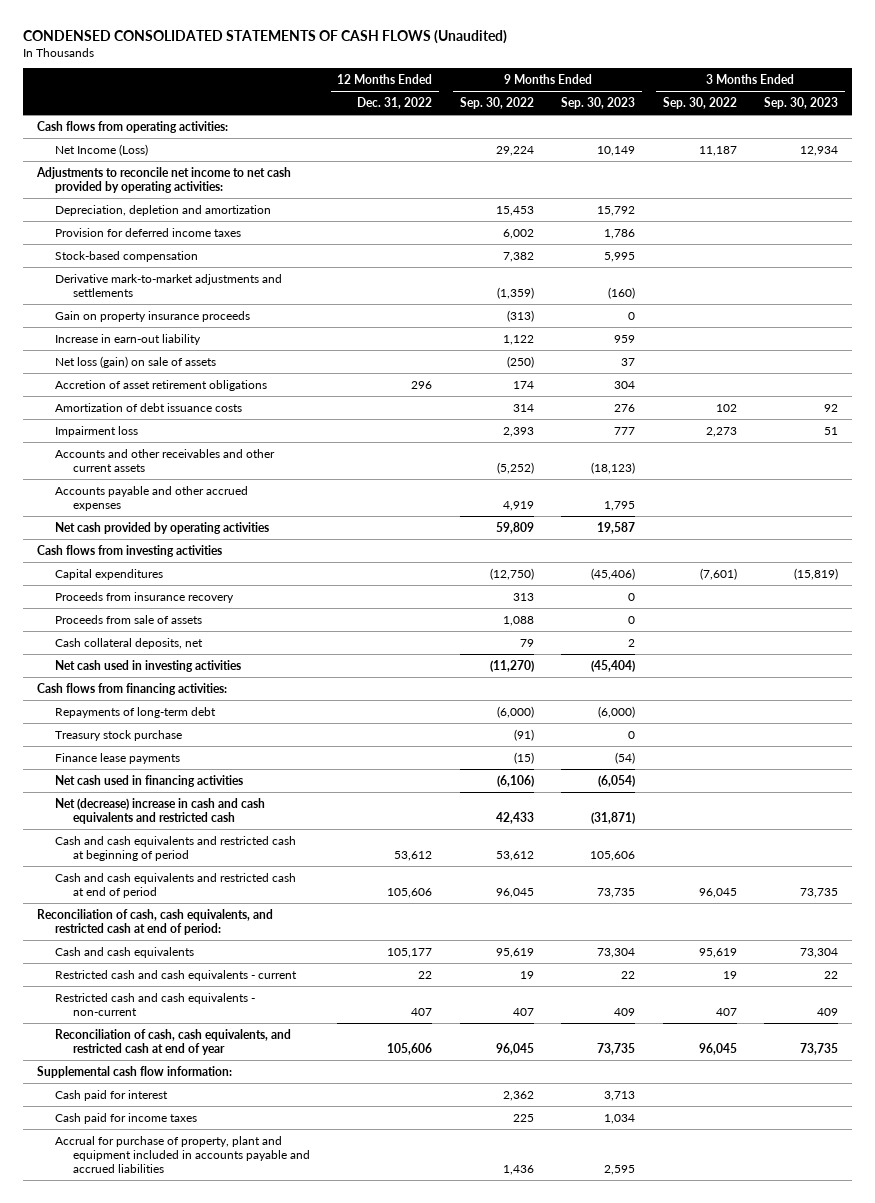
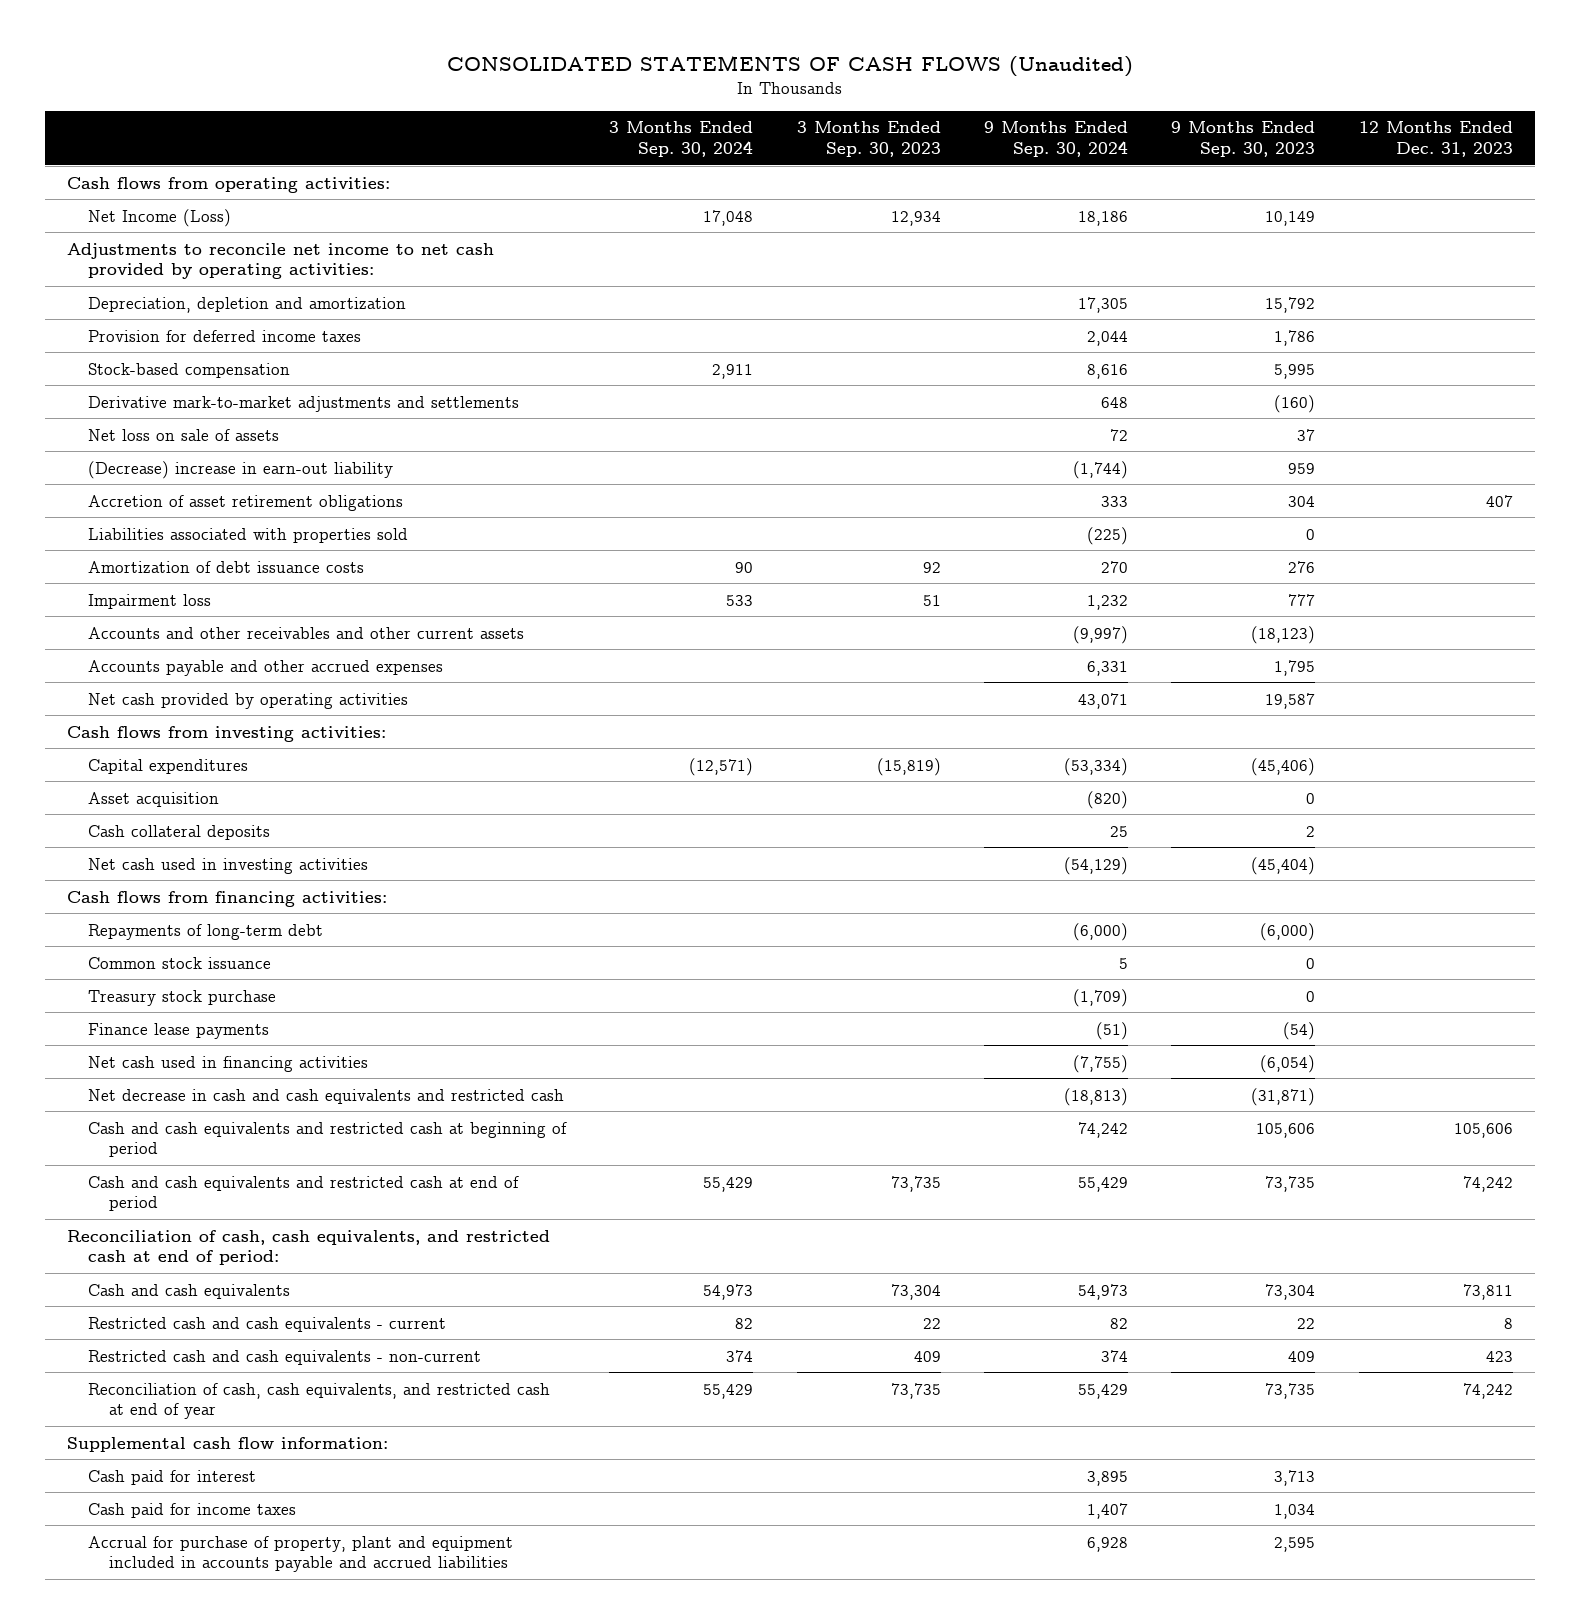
- CONDENSED CONSOLIDATED STATEMENTS OF CASH FLOWS (Unaudited)
+ CONSOLIDATED STATEMENTS OF CASH FLOWS (Unaudited)
- | 12 Months Ended Dec. 31, 2022 | 9 Months Ended Sep. 30, 2022 | 9 Months Ended Sep. 30, 2023 | 3 Months Ended Sep. 30, 2022 | 3 Months Ended Sep. 30, 2023
+ | 3 Months Ended Sep. 30, 2024 | 3 Months Ended Sep. 30, 2023 | 9 Months Ended Sep. 30, 2024 | 9 Months Ended Sep. 30, 2023 | 12 Months Ended Dec. 31, 2023
- Gain on property insurance proceeds | | (313) | 0 | |
- Increase in earn-out liability | | 1,122 | 959 | |
- Net loss (gain) on sale of assets | | (250) | 37 | |
+ Net loss on sale of assets | | | 72 | 37 |
+ (Decrease) increase in earn-out liability | | | (1,744) | 959 |
+ Liabilities associated with properties sold | | | (225) | 0 |
- Cash flows from investing activities
+ Cash flows from investing activities:
- Proceeds from insurance recovery | | 313 | 0 | |
- Proceeds from sale of assets | | 1,088 | 0 | |
- Cash collateral deposits, net | | 79 | 2 | |
+ Asset acquisition | | | (820) | 0 |
+ Cash collateral deposits | | | 25 | 2 |
+ Common stock issuance | | | 5 | 0 |
- Net (decrease) increase in cash and cash equivalents and restricted cash | | 42,433 | (31,871) | |
+ Net decrease in cash and cash equivalents and restricted cash | | | (18,813) | (31,871) |

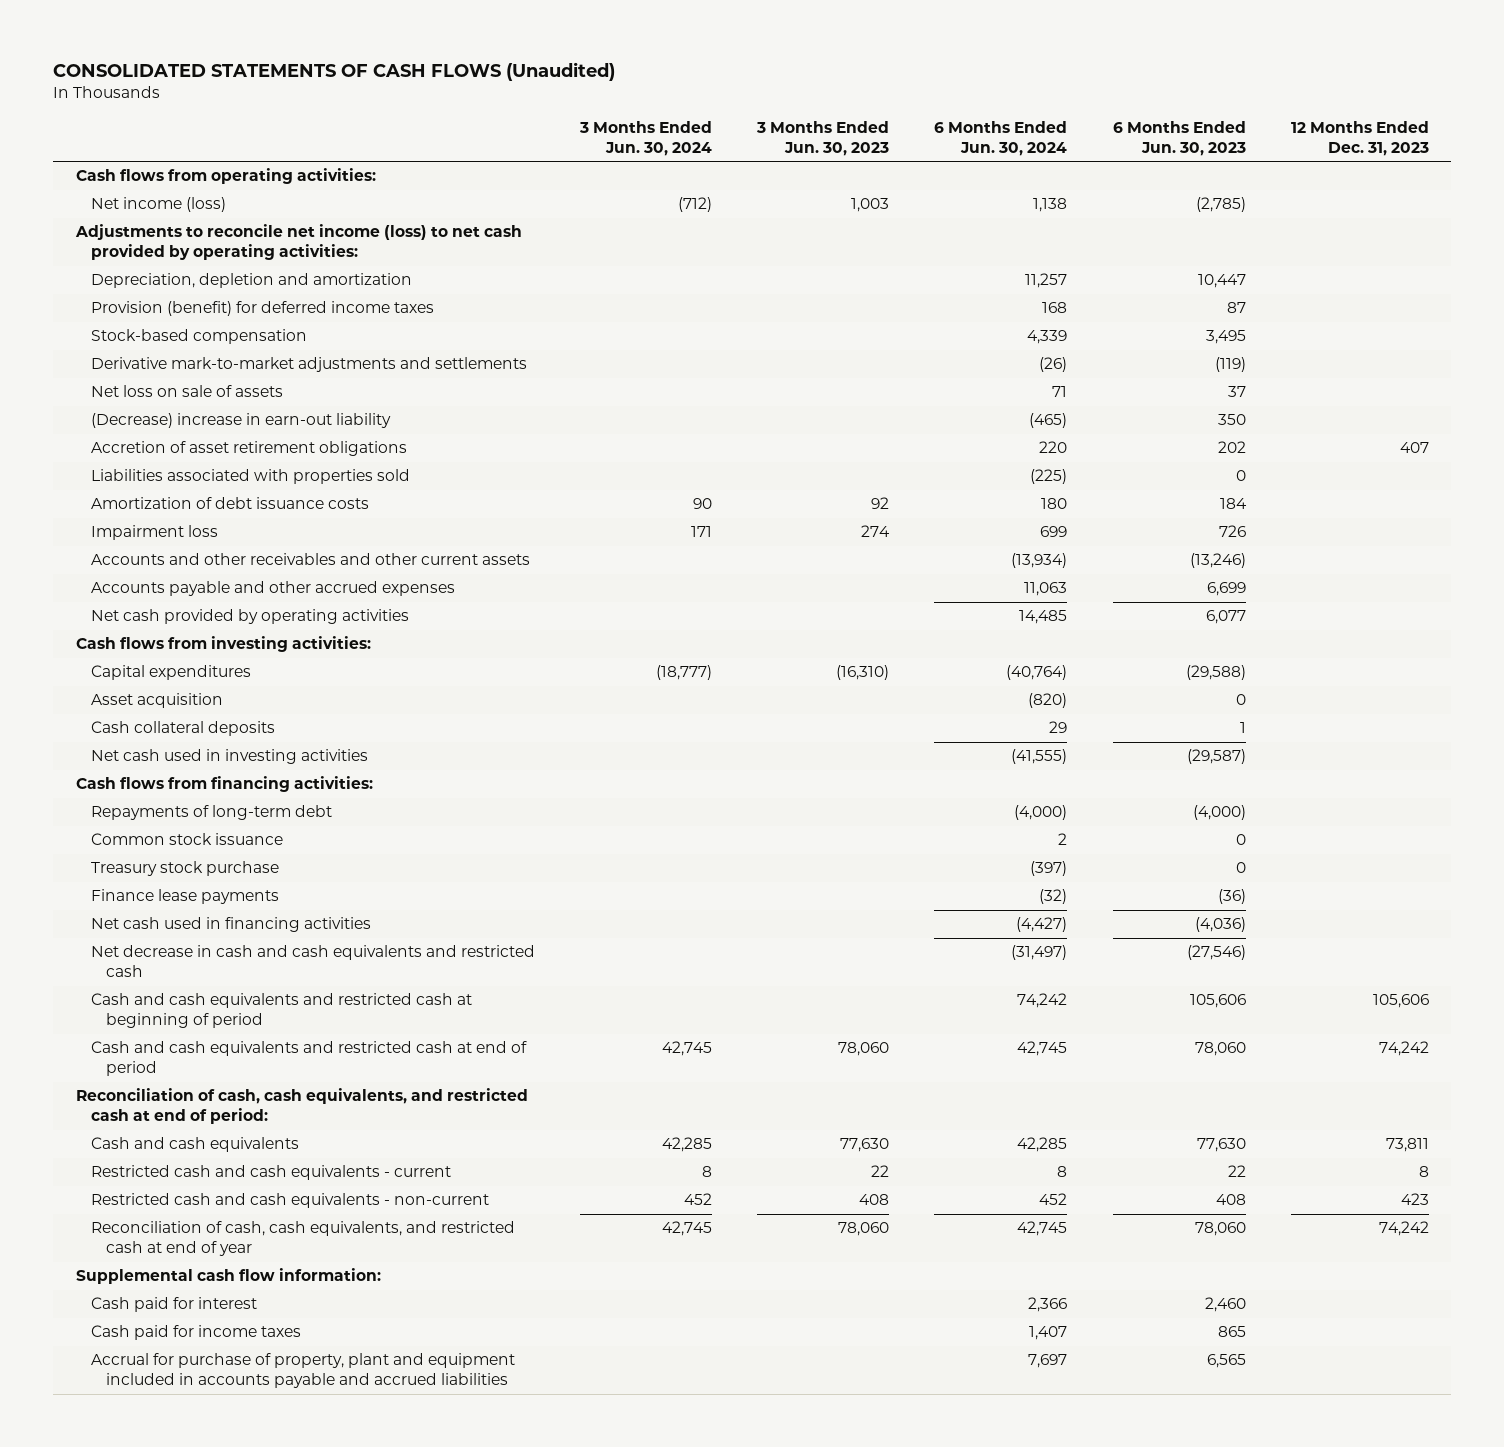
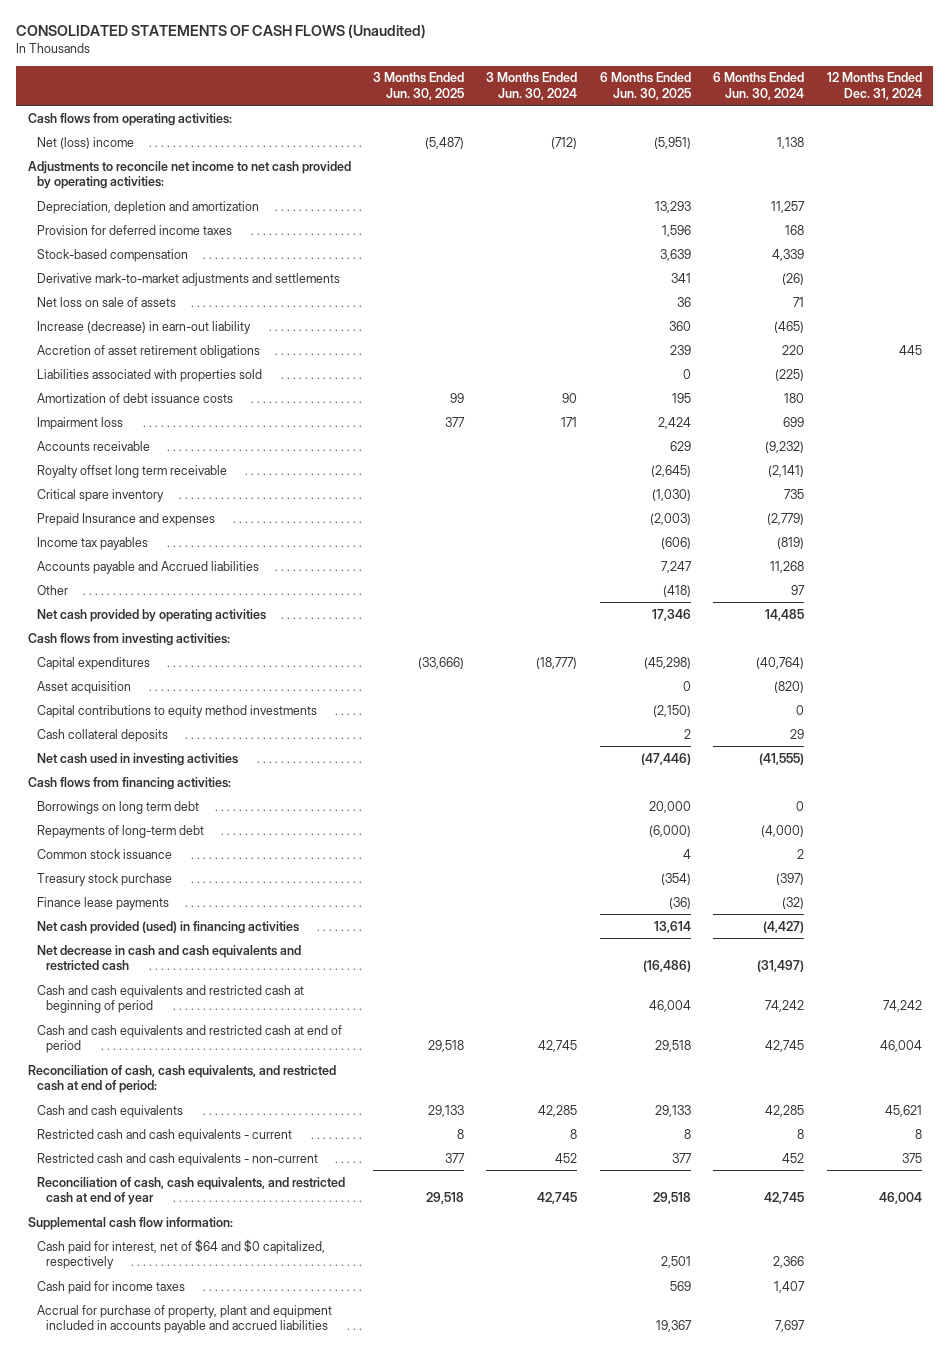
- | 3 Months Ended Jun. 30, 2024 | 3 Months Ended Jun. 30, 2023 | 6 Months Ended Jun. 30, 2024 | 6 Months Ended Jun. 30, 2023 | 12 Months Ended Dec. 31, 2023
+ | 3 Months Ended Jun. 30, 2025 | 3 Months Ended Jun. 30, 2024 | 6 Months Ended Jun. 30, 2025 | 6 Months Ended Jun. 30, 2024 | 12 Months Ended Dec. 31, 2024
- Net income (loss) | (712) | 1,003 | 1,138 | (2,785) |
- Adjustments to reconcile net income (loss) to net cash provided by operating activities:
+ Net (loss) income | (5,487) | (712) | (5,951) | 1,138 |
+ Adjustments to reconcile net income to net cash provided by operating activities:
- Provision (benefit) for deferred income taxes | | | 168 | 87 |
+ Provision for deferred income taxes | | | 1,596 | 168 |
- (Decrease) increase in earn-out liability | | | (465) | 350 |
+ Increase (decrease) in earn-out liability | | | 360 | (465) |
- Accounts and other receivables and other current assets | | | (13,934) | (13,246) |
- Accounts payable and other accrued expenses | | | 11,063 | 6,699 |
+ Accounts receivable | | | 629 | (9,232) |
+ Royalty offset long term receivable | | | (2,645) | (2,141) |
+ Critical spare inventory | | | (1,030) | 735 |
+ Prepaid Insurance and expenses | | | (2,003) | (2,779) |
+ Income tax payables | | | (606) | (819) |
+ Accounts payable and Accrued liabilities | | | 7,247 | 11,268 |
+ Other | | | (418) | 97 |
+ Capital contributions to equity method investments | | | (2,150) | 0 |
+ Borrowings on long term debt | | | 20,000 | 0 |
- Net cash used in financing activities | | | (4,427) | (4,036) |
+ Net cash provided (used) in financing activities | | | 13,614 | (4,427) |
- Cash paid for interest | | | 2,366 | 2,460 |
+ Cash paid for interest, net of $64 and $0 capitalized, respectively | | | 2,501 | 2,366 |

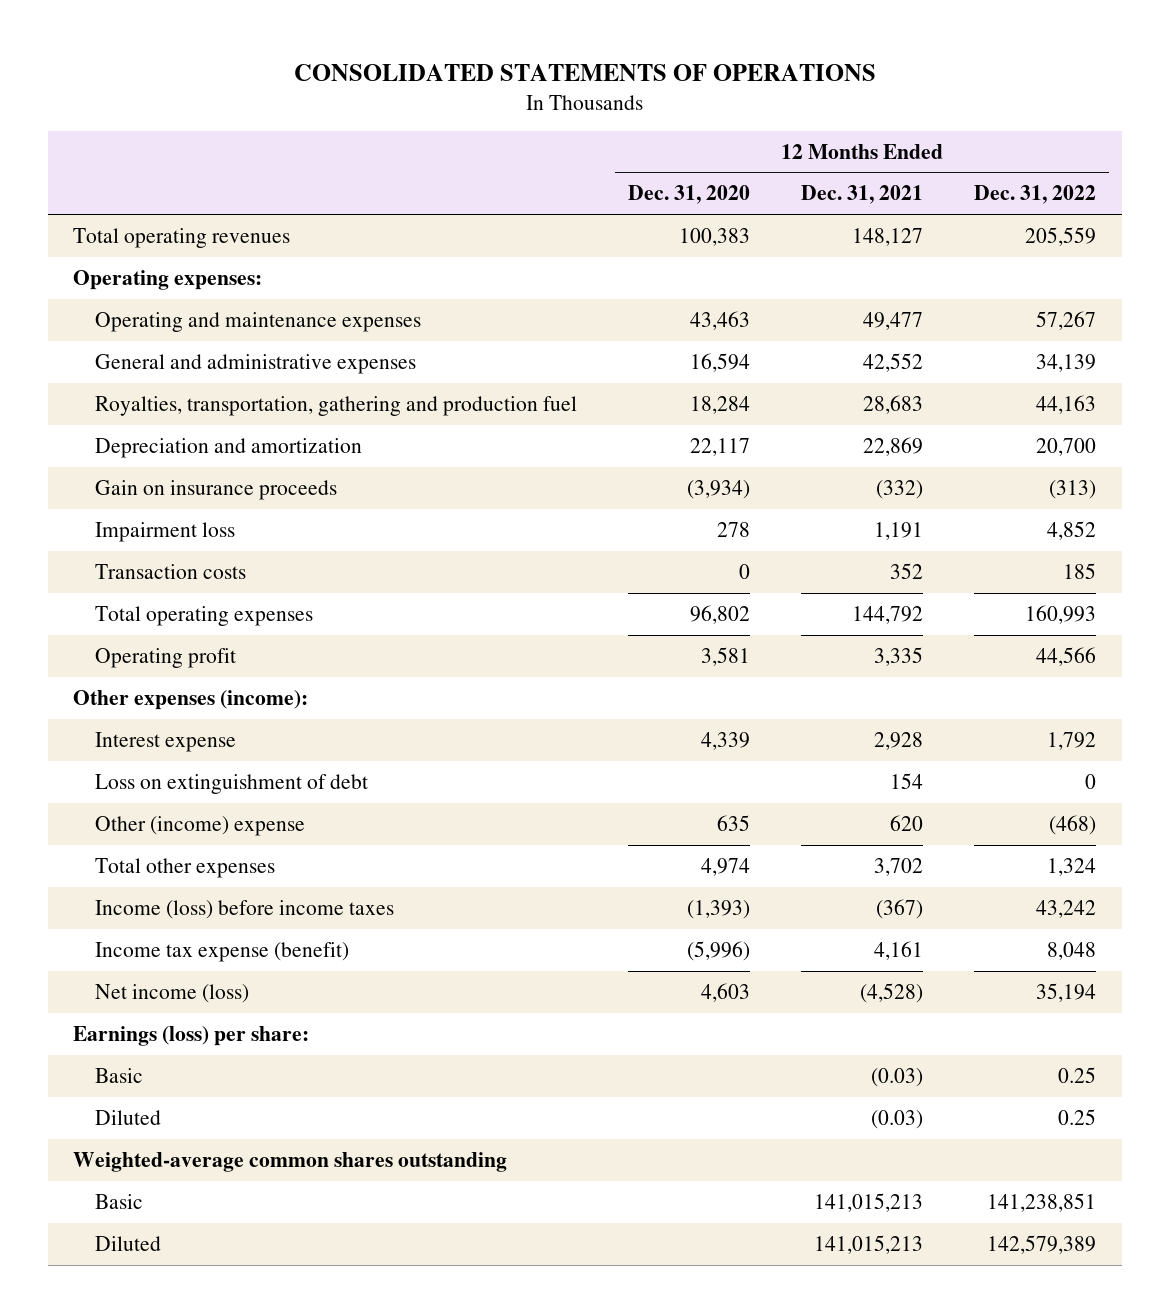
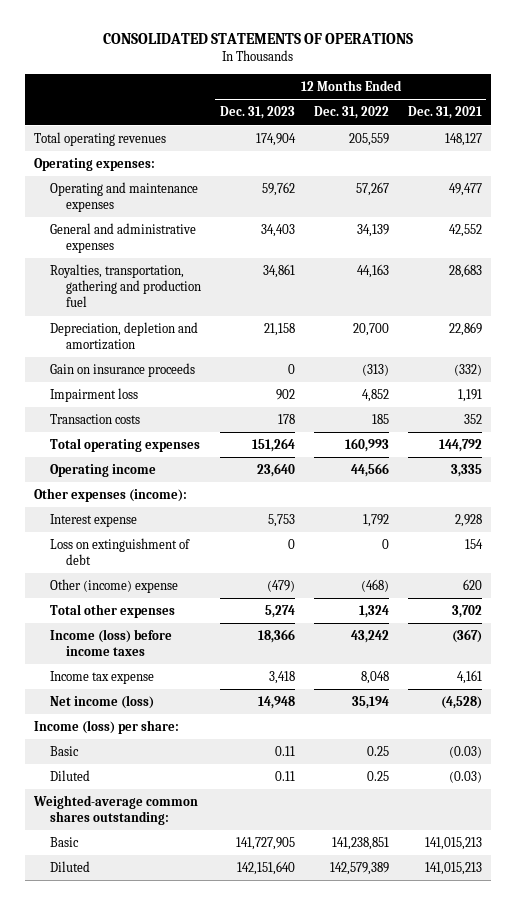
- | 12 Months Ended Dec. 31, 2020 | 12 Months Ended Dec. 31, 2021 | 12 Months Ended Dec. 31, 2022
+ | 12 Months Ended Dec. 31, 2023 | 12 Months Ended Dec. 31, 2022 | 12 Months Ended Dec. 31, 2021
- Depreciation and amortization | 22,117 | 22,869 | 20,700
+ Depreciation, depletion and amortization | 21,158 | 20,700 | 22,869
- Operating profit | 3,581 | 3,335 | 44,566
+ Operating income | 23,640 | 44,566 | 3,335
- Income tax expense (benefit) | (5,996) | 4,161 | 8,048
+ Income tax expense | 3,418 | 8,048 | 4,161
- Earnings (loss) per share:
+ Income (loss) per share:
- Weighted-average common shares outstanding
+ Weighted-average common shares outstanding:

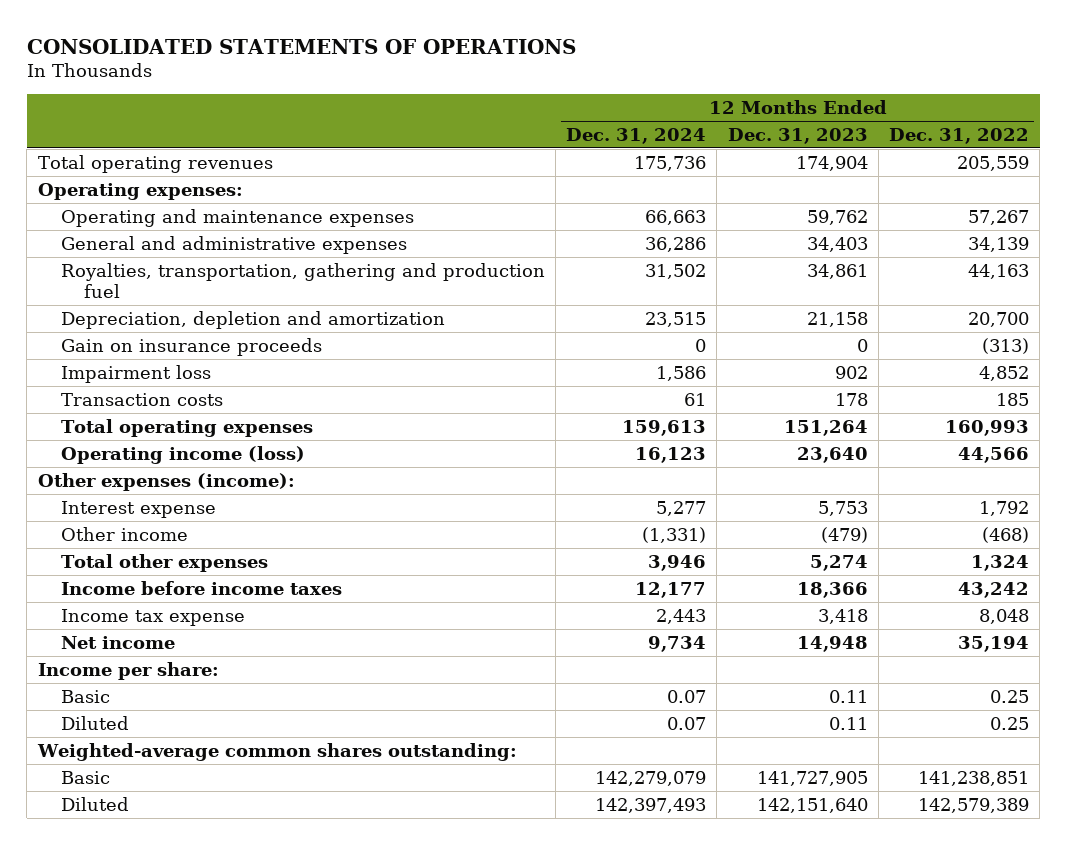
- | 12 Months Ended Dec. 31, 2023 | 12 Months Ended Dec. 31, 2022 | 12 Months Ended Dec. 31, 2021
+ | 12 Months Ended Dec. 31, 2024 | 12 Months Ended Dec. 31, 2023 | 12 Months Ended Dec. 31, 2022
- Operating income | 23,640 | 44,566 | 3,335
+ Operating income (loss) | 16,123 | 23,640 | 44,566
- Loss on extinguishment of debt | 0 | 0 | 154
- Other (income) expense | (479) | (468) | 620
+ Other income | (1,331) | (479) | (468)
- Income (loss) before income taxes | 18,366 | 43,242 | (367)
+ Income before income taxes | 12,177 | 18,366 | 43,242
- Net income (loss) | 14,948 | 35,194 | (4,528)
- Income (loss) per share:
+ Net income | 9,734 | 14,948 | 35,194
+ Income per share:

